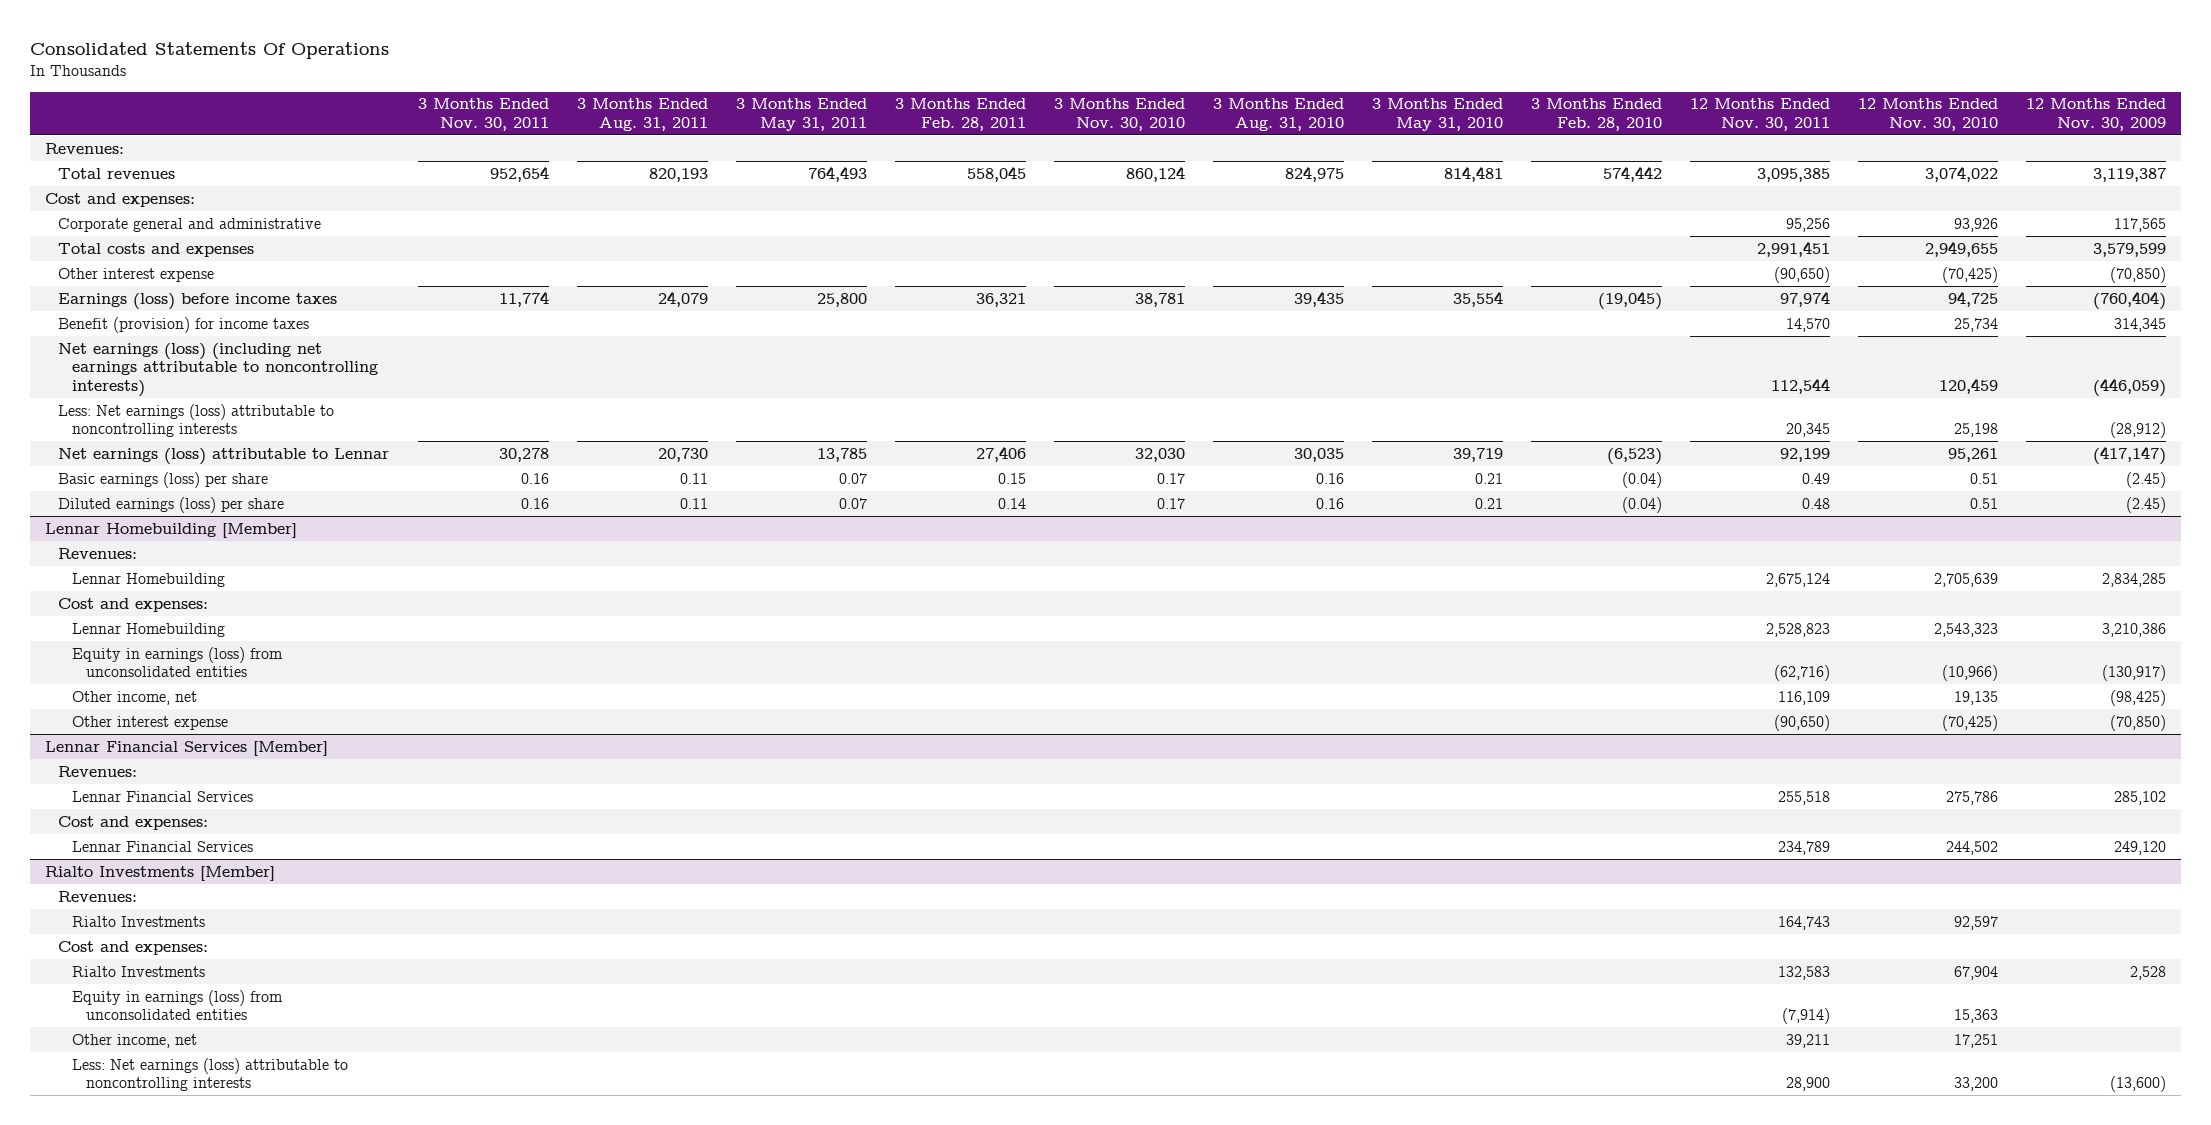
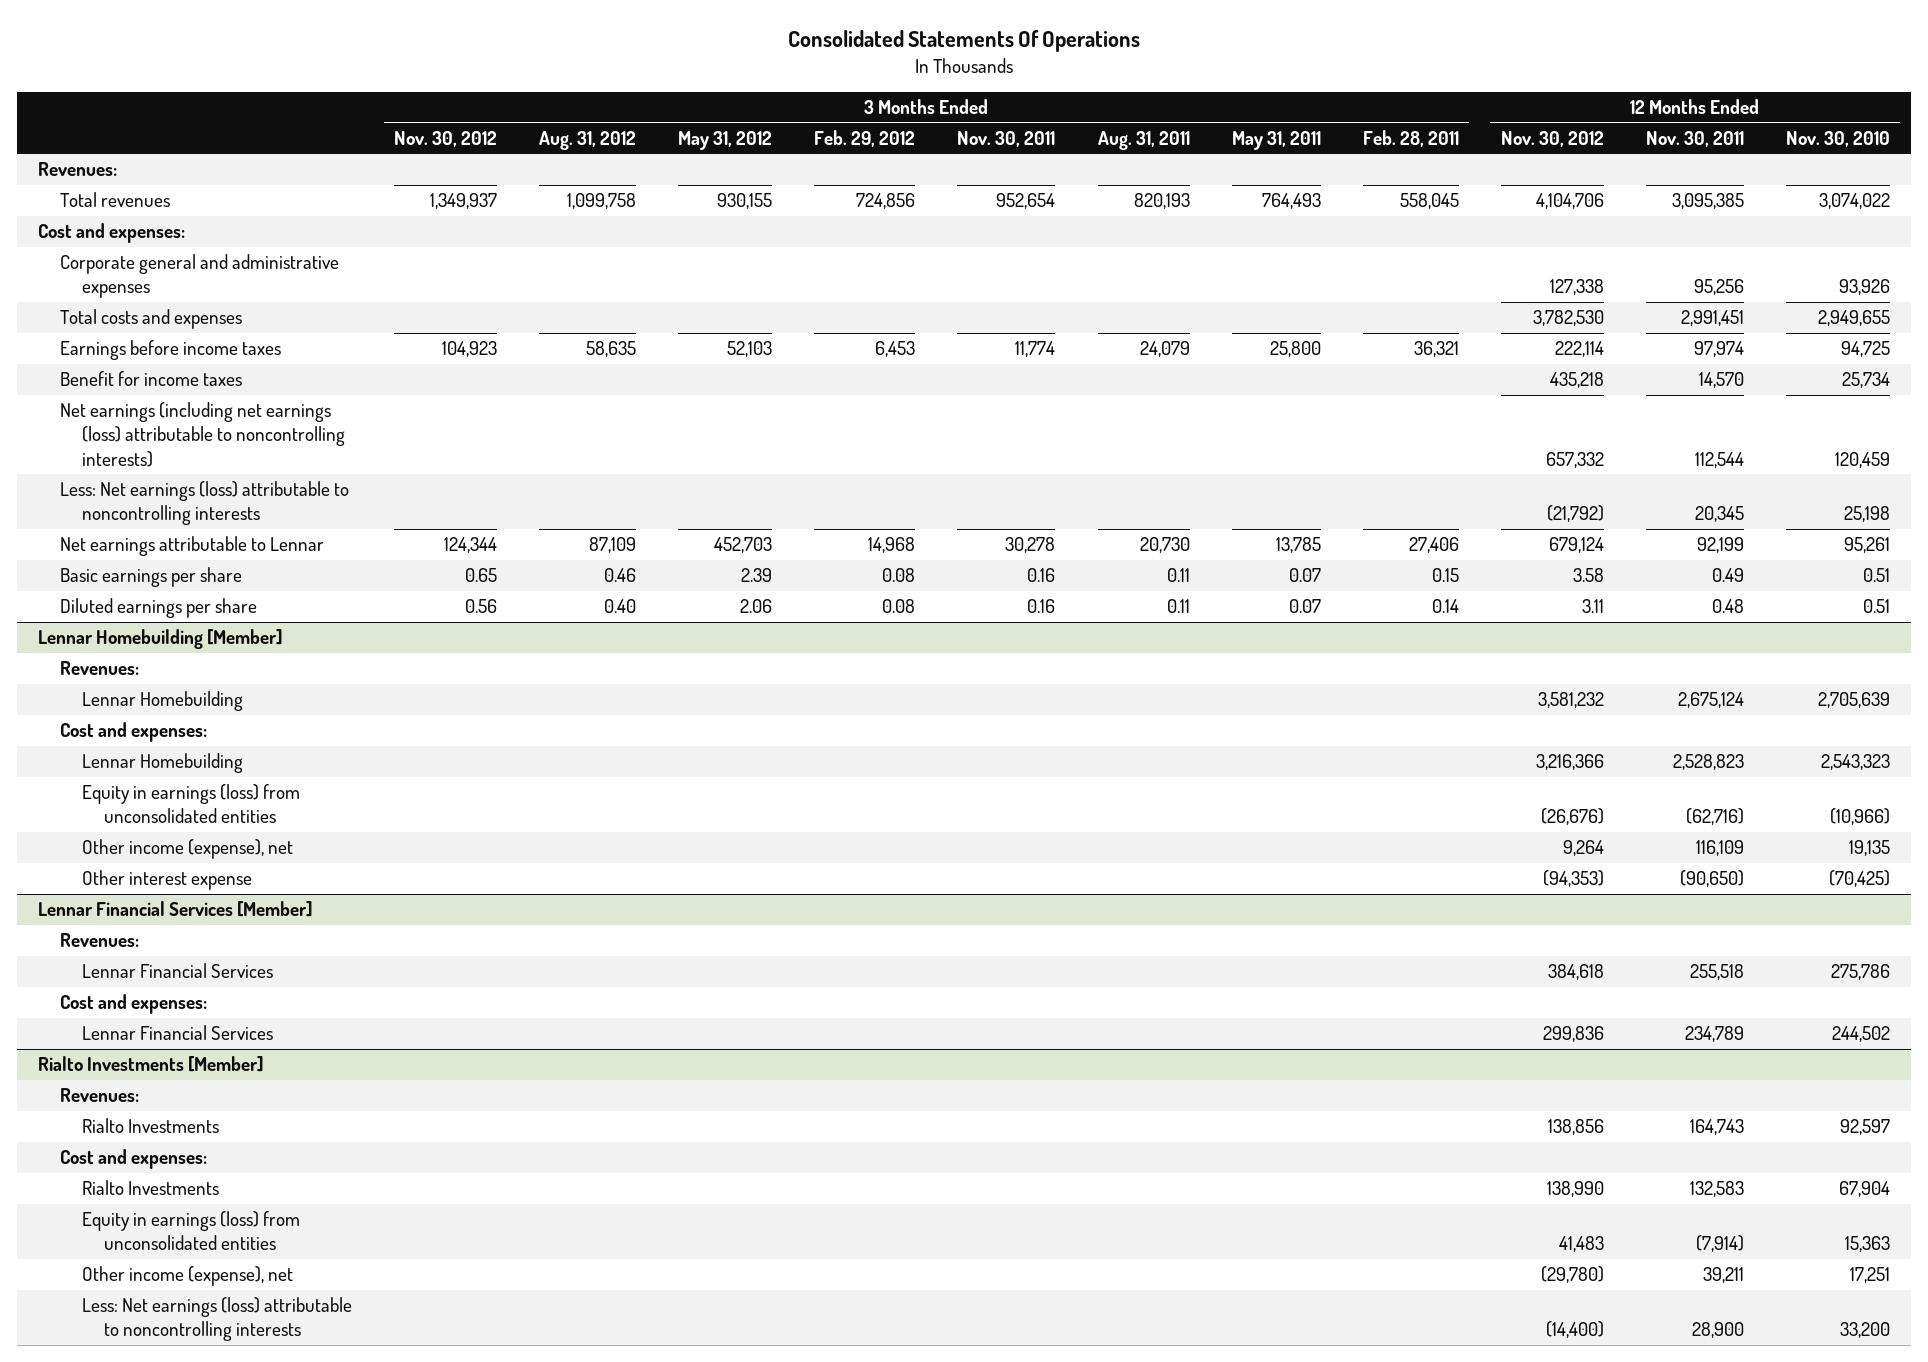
- | 3 Months Ended Nov. 30, 2011 | 3 Months Ended Aug. 31, 2011 | 3 Months Ended May 31, 2011 | 3 Months Ended Feb. 28, 2011 | 3 Months Ended Nov. 30, 2010 | 3 Months Ended Aug. 31, 2010 | 3 Months Ended May 31, 2010 | 3 Months Ended Feb. 28, 2010 | 12 Months Ended Nov. 30, 2011 | 12 Months Ended Nov. 30, 2010 | 12 Months Ended Nov. 30, 2009
+ | 3 Months Ended Nov. 30, 2012 | 3 Months Ended Aug. 31, 2012 | 3 Months Ended May 31, 2012 | 3 Months Ended Feb. 29, 2012 | 3 Months Ended Nov. 30, 2011 | 3 Months Ended Aug. 31, 2011 | 3 Months Ended May 31, 2011 | 3 Months Ended Feb. 28, 2011 | 12 Months Ended Nov. 30, 2012 | 12 Months Ended Nov. 30, 2011 | 12 Months Ended Nov. 30, 2010
- Corporate general and administrative | | | | | | | | | 95,256 | 93,926 | 117,565
+ Corporate general and administrative expenses | | | | | | | | | 127,338 | 95,256 | 93,926
- Other interest expense | | | | | | | | | (90,650) | (70,425) | (70,850)
- Earnings (loss) before income taxes | 11,774 | 24,079 | 25,800 | 36,321 | 38,781 | 39,435 | 35,554 | (19,045) | 97,974 | 94,725 | (760,404)
- Benefit (provision) for income taxes | | | | | | | | | 14,570 | 25,734 | 314,345
- Net earnings (loss) (including net earnings attributable to noncontrolling interests) | | | | | | | | | 112,544 | 120,459 | (446,059)
+ Earnings before income taxes | 104,923 | 58,635 | 52,103 | 6,453 | 11,774 | 24,079 | 25,800 | 36,321 | 222,114 | 97,974 | 94,725
+ Benefit for income taxes | | | | | | | | | 435,218 | 14,570 | 25,734
+ Net earnings (including net earnings (loss) attributable to noncontrolling interests) | | | | | | | | | 657,332 | 112,544 | 120,459
- Net earnings (loss) attributable to Lennar | 30,278 | 20,730 | 13,785 | 27,406 | 32,030 | 30,035 | 39,719 | (6,523) | 92,199 | 95,261 | (417,147)
- Basic earnings (loss) per share | 0.16 | 0.11 | 0.07 | 0.15 | 0.17 | 0.16 | 0.21 | (0.04) | 0.49 | 0.51 | (2.45)
- Diluted earnings (loss) per share | 0.16 | 0.11 | 0.07 | 0.14 | 0.17 | 0.16 | 0.21 | (0.04) | 0.48 | 0.51 | (2.45)
+ Net earnings attributable to Lennar | 124,344 | 87,109 | 452,703 | 14,968 | 30,278 | 20,730 | 13,785 | 27,406 | 679,124 | 92,199 | 95,261
+ Basic earnings per share | 0.65 | 0.46 | 2.39 | 0.08 | 0.16 | 0.11 | 0.07 | 0.15 | 3.58 | 0.49 | 0.51
+ Diluted earnings per share | 0.56 | 0.40 | 2.06 | 0.08 | 0.16 | 0.11 | 0.07 | 0.14 | 3.11 | 0.48 | 0.51
@ Lennar Homebuilding [Member]
- Other income, net | | | | | | | | | 116,109 | 19,135 | (98,425)
+ Other income (expense), net | | | | | | | | | 9,264 | 116,109 | 19,135
@ Rialto Investments [Member]
- Other income, net | | | | | | | | | 39,211 | 17,251 |
+ Other income (expense), net | | | | | | | | | (29,780) | 39,211 | 17,251

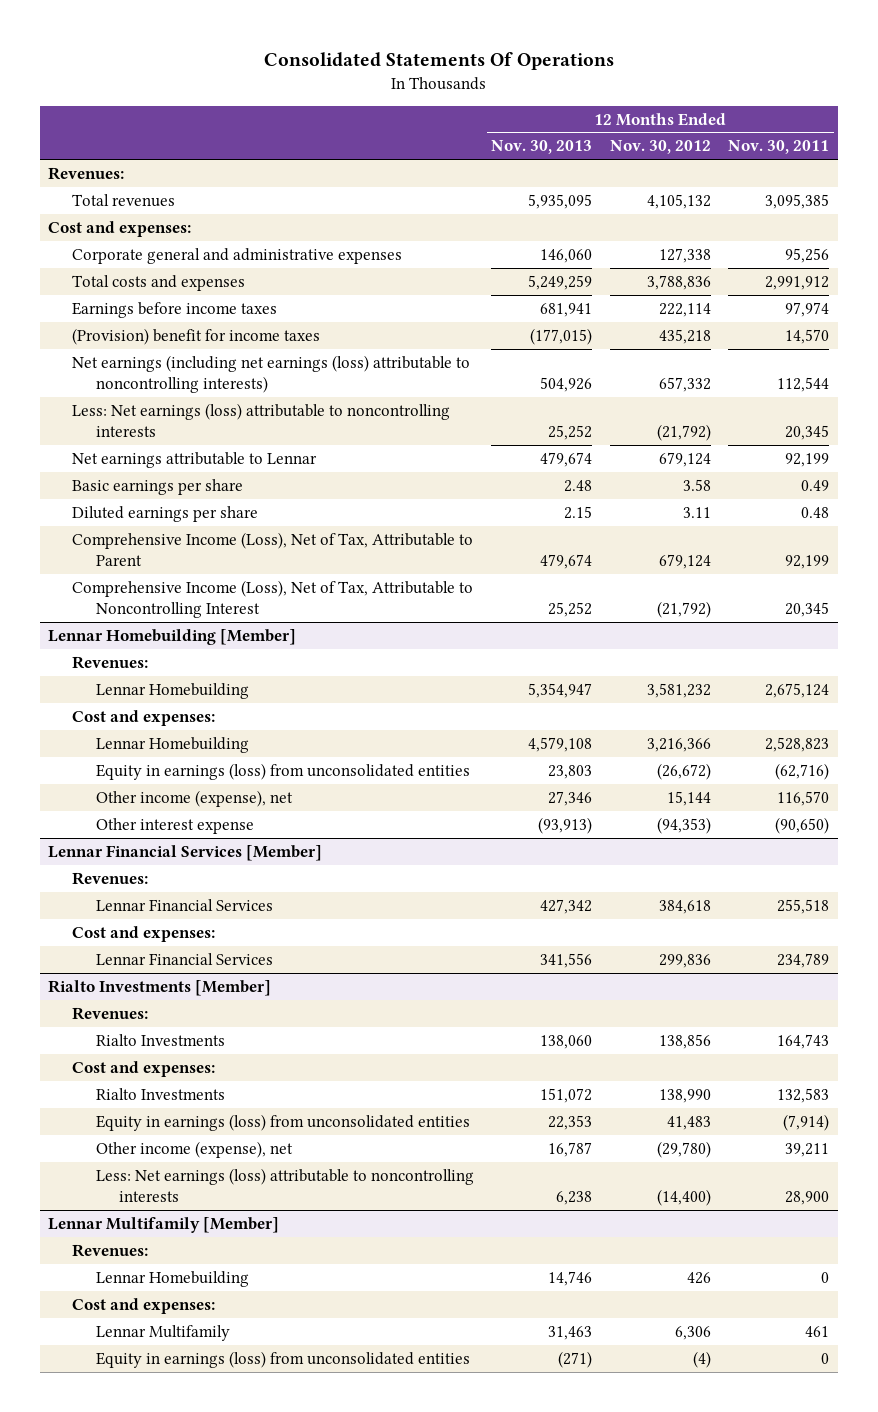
- | 3 Months Ended Nov. 30, 2012 | 3 Months Ended Aug. 31, 2012 | 3 Months Ended May 31, 2012 | 3 Months Ended Feb. 29, 2012 | 3 Months Ended Nov. 30, 2011 | 3 Months Ended Aug. 31, 2011 | 3 Months Ended May 31, 2011 | 3 Months Ended Feb. 28, 2011 | 12 Months Ended Nov. 30, 2012 | 12 Months Ended Nov. 30, 2011 | 12 Months Ended Nov. 30, 2010
+ | 12 Months Ended Nov. 30, 2013 | 12 Months Ended Nov. 30, 2012 | 12 Months Ended Nov. 30, 2011
- Total revenues | 1,349,937 | 1,099,758 | 930,155 | 724,856 | 952,654 | 820,193 | 764,493 | 558,045 | 4,104,706 | 3,095,385 | 3,074,022
+ Total revenues | 5,935,095 | 4,105,132 | 3,095,385
- Total costs and expenses | | | | | | | | | 3,782,530 | 2,991,451 | 2,949,655
+ Total costs and expenses | 5,249,259 | 3,788,836 | 2,991,912
- Benefit for income taxes | | | | | | | | | 435,218 | 14,570 | 25,734
+ (Provision) benefit for income taxes | (177,015) | 435,218 | 14,570
+ Comprehensive Income (Loss), Net of Tax, Attributable to Parent | 479,674 | 679,124 | 92,199
+ Comprehensive Income (Loss), Net of Tax, Attributable to Noncontrolling Interest | 25,252 | (21,792) | 20,345
@ Lennar Homebuilding [Member]
- Equity in earnings (loss) from unconsolidated entities | | | | | | | | | (26,676) | (62,716) | (10,966)
- Other income (expense), net | | | | | | | | | 9,264 | 116,109 | 19,135
+ Equity in earnings (loss) from unconsolidated entities | 23,803 | (26,672) | (62,716)
+ Other income (expense), net | 27,346 | 15,144 | 116,570
+ Lennar Multifamily [Member]
+ Revenues:
+ Lennar Homebuilding | 14,746 | 426 | 0
+ Cost and expenses:
+ Lennar Multifamily | 31,463 | 6,306 | 461
+ Equity in earnings (loss) from unconsolidated entities | (271) | (4) | 0

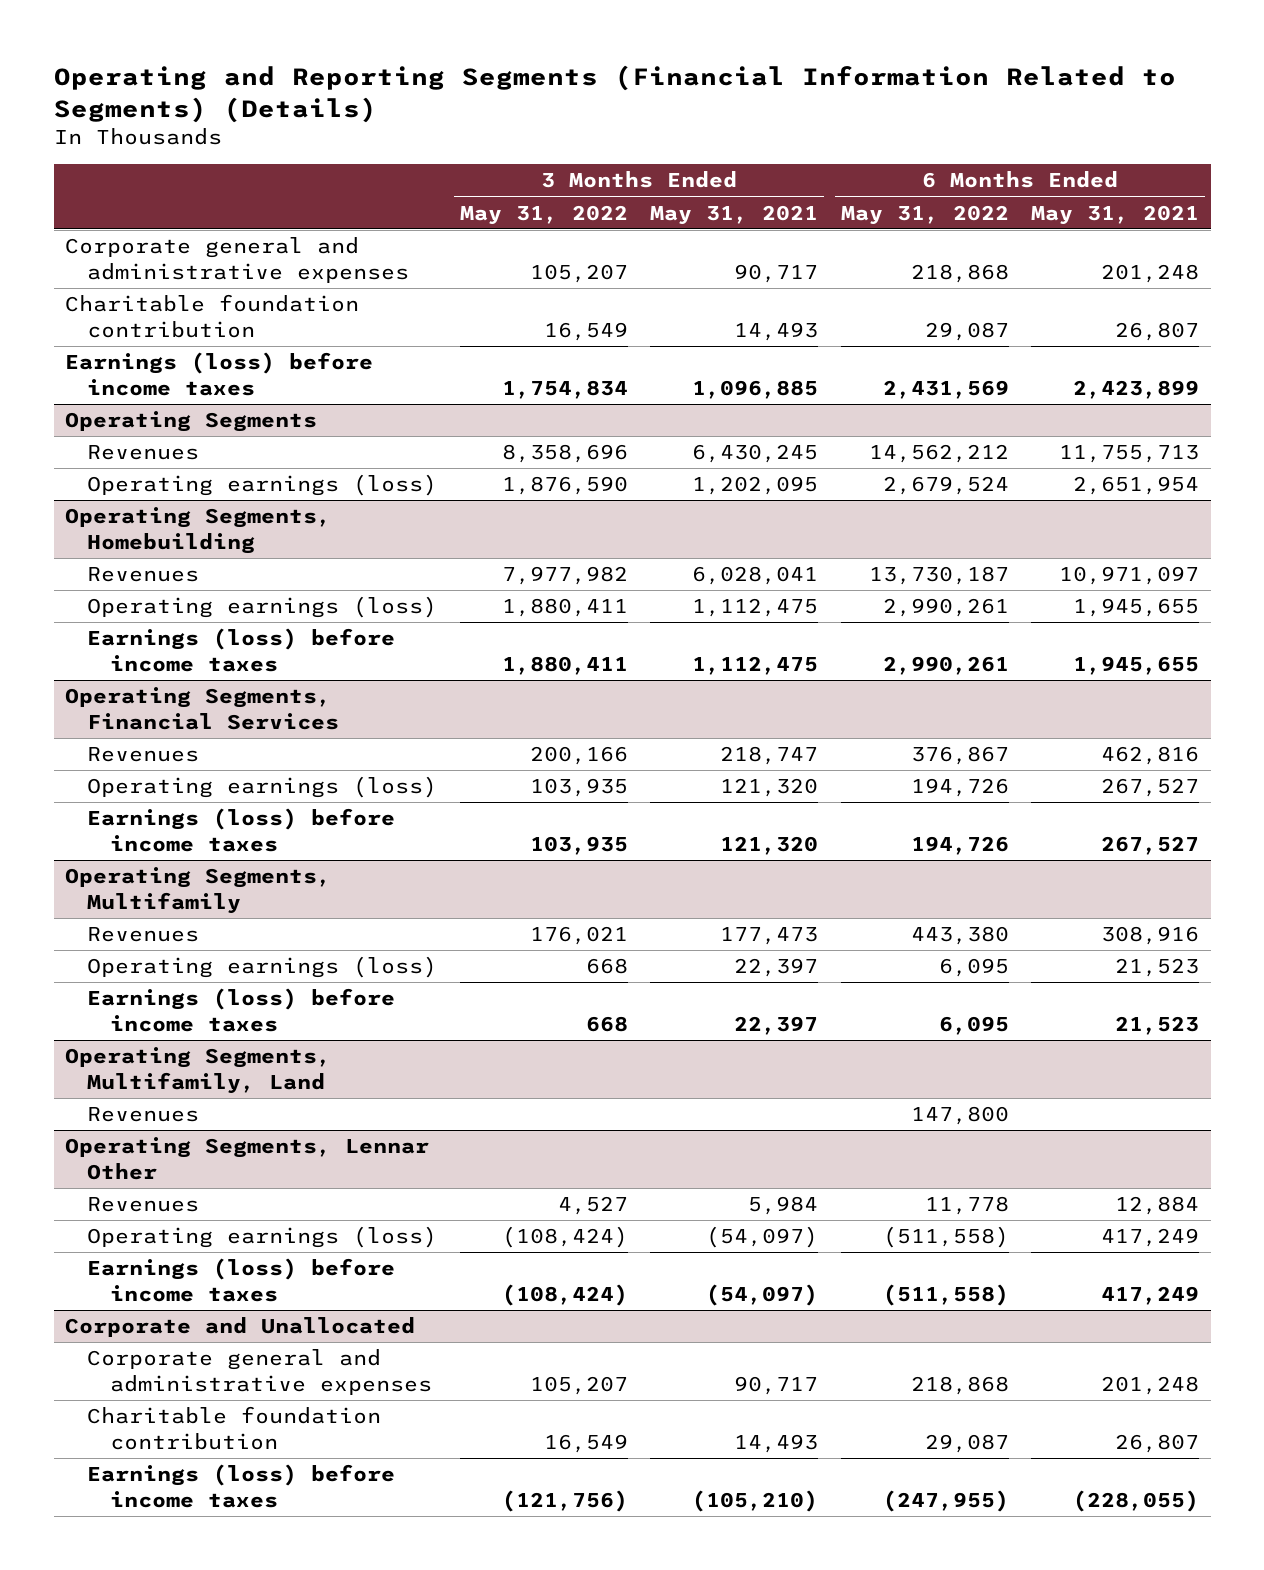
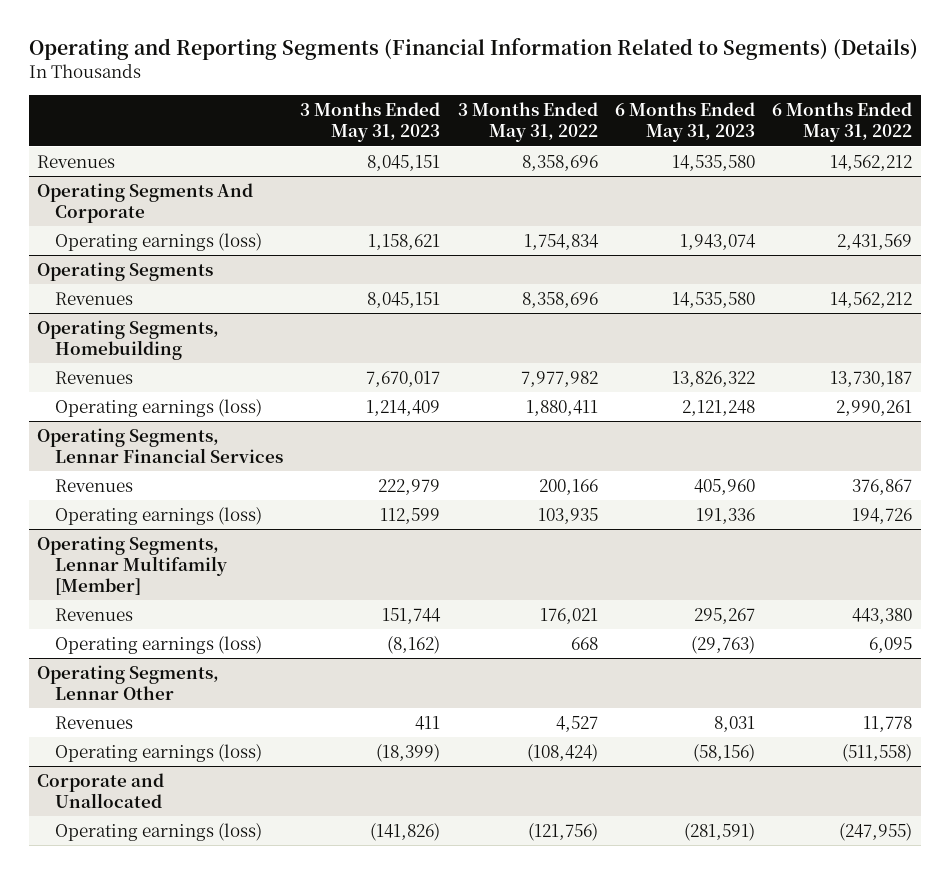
- | 3 Months Ended May 31, 2022 | 3 Months Ended May 31, 2021 | 6 Months Ended May 31, 2022 | 6 Months Ended May 31, 2021
+ | 3 Months Ended May 31, 2023 | 3 Months Ended May 31, 2022 | 6 Months Ended May 31, 2023 | 6 Months Ended May 31, 2022
- Corporate general and administrative expenses | 105,207 | 90,717 | 218,868 | 201,248
- Charitable foundation contribution | 16,549 | 14,493 | 29,087 | 26,807
- Earnings (loss) before income taxes | 1,754,834 | 1,096,885 | 2,431,569 | 2,423,899
+ Revenues | 8,045,151 | 8,358,696 | 14,535,580 | 14,562,212
+ Operating Segments And Corporate
+ Operating earnings (loss) | 1,158,621 | 1,754,834 | 1,943,074 | 2,431,569
@ Operating Segments
- Operating earnings (loss) | 1,876,590 | 1,202,095 | 2,679,524 | 2,651,954
@ Operating Segments, Homebuilding
- Earnings (loss) before income taxes | 1,880,411 | 1,112,475 | 2,990,261 | 1,945,655
- Operating Segments, Financial Services
+ Operating Segments, Lennar Financial Services
- Earnings (loss) before income taxes | 103,935 | 121,320 | 194,726 | 267,527
- Operating Segments, Multifamily
+ Operating Segments, Lennar Multifamily [Member]
- Earnings (loss) before income taxes | 668 | 22,397 | 6,095 | 21,523
- Operating Segments, Multifamily, Land
- Revenues | | | 147,800 |
@ Operating Segments, Lennar Other
- Earnings (loss) before income taxes | (108,424) | (54,097) | (511,558) | 417,249
@ Corporate and Unallocated
- Corporate general and administrative expenses | 105,207 | 90,717 | 218,868 | 201,248
- Charitable foundation contribution | 16,549 | 14,493 | 29,087 | 26,807
- Earnings (loss) before income taxes | (121,756) | (105,210) | (247,955) | (228,055)
+ Operating earnings (loss) | (141,826) | (121,756) | (281,591) | (247,955)

